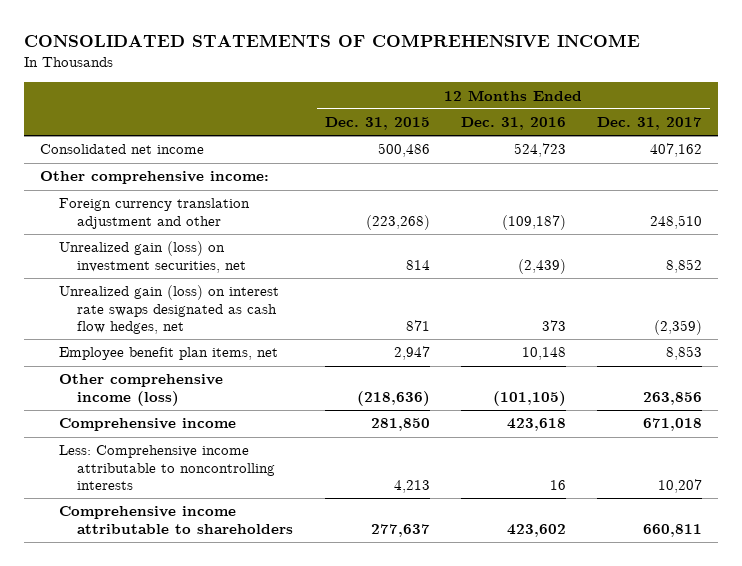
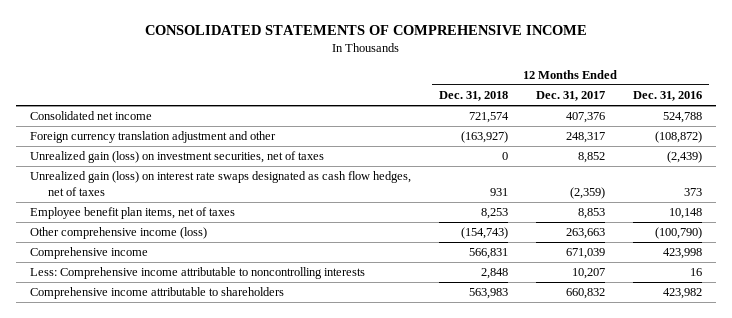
- | 12 Months Ended Dec. 31, 2015 | 12 Months Ended Dec. 31, 2016 | 12 Months Ended Dec. 31, 2017
+ | 12 Months Ended Dec. 31, 2018 | 12 Months Ended Dec. 31, 2017 | 12 Months Ended Dec. 31, 2016
- Consolidated net income | 500,486 | 524,723 | 407,162
- Other comprehensive income:
- Foreign currency translation adjustment and other | (223,268) | (109,187) | 248,510
- Unrealized gain (loss) on investment securities, net | 814 | (2,439) | 8,852
- Unrealized gain (loss) on interest rate swaps designated as cash flow hedges, net | 871 | 373 | (2,359)
- Employee benefit plan items, net | 2,947 | 10,148 | 8,853
- Other comprehensive income (loss) | (218,636) | (101,105) | 263,856
- Comprehensive income | 281,850 | 423,618 | 671,018
+ Consolidated net income | 721,574 | 407,376 | 524,788
+ Foreign currency translation adjustment and other | (163,927) | 248,317 | (108,872)
+ Unrealized gain (loss) on investment securities, net of taxes | 0 | 8,852 | (2,439)
+ Unrealized gain (loss) on interest rate swaps designated as cash flow hedges, net of taxes | 931 | (2,359) | 373
+ Employee benefit plan items, net of taxes | 8,253 | 8,853 | 10,148
+ Other comprehensive income (loss) | (154,743) | 263,663 | (100,790)
+ Comprehensive income | 566,831 | 671,039 | 423,998
- Comprehensive income attributable to shareholders | 277,637 | 423,602 | 660,811
+ Comprehensive income attributable to shareholders | 563,983 | 660,832 | 423,982

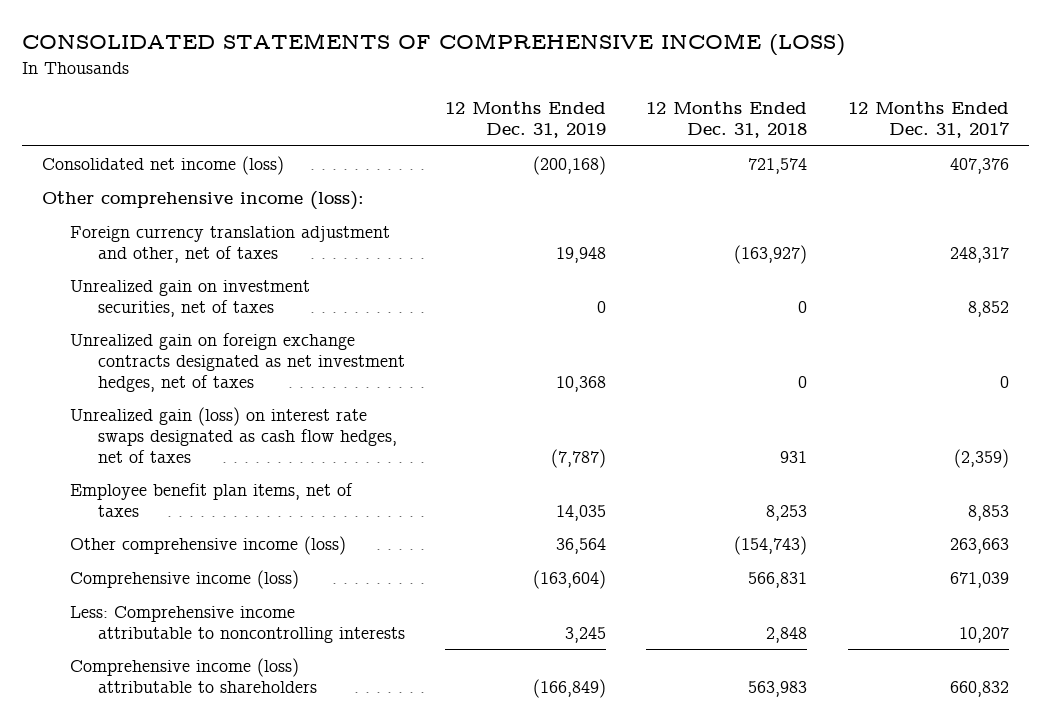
- CONSOLIDATED STATEMENTS OF COMPREHENSIVE INCOME
+ CONSOLIDATED STATEMENTS OF COMPREHENSIVE INCOME (LOSS)
- | 12 Months Ended Dec. 31, 2018 | 12 Months Ended Dec. 31, 2017 | 12 Months Ended Dec. 31, 2016
+ | 12 Months Ended Dec. 31, 2019 | 12 Months Ended Dec. 31, 2018 | 12 Months Ended Dec. 31, 2017
- Consolidated net income | 721,574 | 407,376 | 524,788
- Foreign currency translation adjustment and other | (163,927) | 248,317 | (108,872)
- Unrealized gain (loss) on investment securities, net of taxes | 0 | 8,852 | (2,439)
+ Consolidated net income (loss) | (200,168) | 721,574 | 407,376
+ Other comprehensive income (loss):
+ Foreign currency translation adjustment and other, net of taxes | 19,948 | (163,927) | 248,317
+ Unrealized gain on investment securities, net of taxes | 0 | 0 | 8,852
+ Unrealized gain on foreign exchange contracts designated as net investment hedges, net of taxes | 10,368 | 0 | 0
- Comprehensive income | 566,831 | 671,039 | 423,998
+ Comprehensive income (loss) | (163,604) | 566,831 | 671,039
- Comprehensive income attributable to shareholders | 563,983 | 660,832 | 423,982
+ Comprehensive income (loss) attributable to shareholders | (166,849) | 563,983 | 660,832

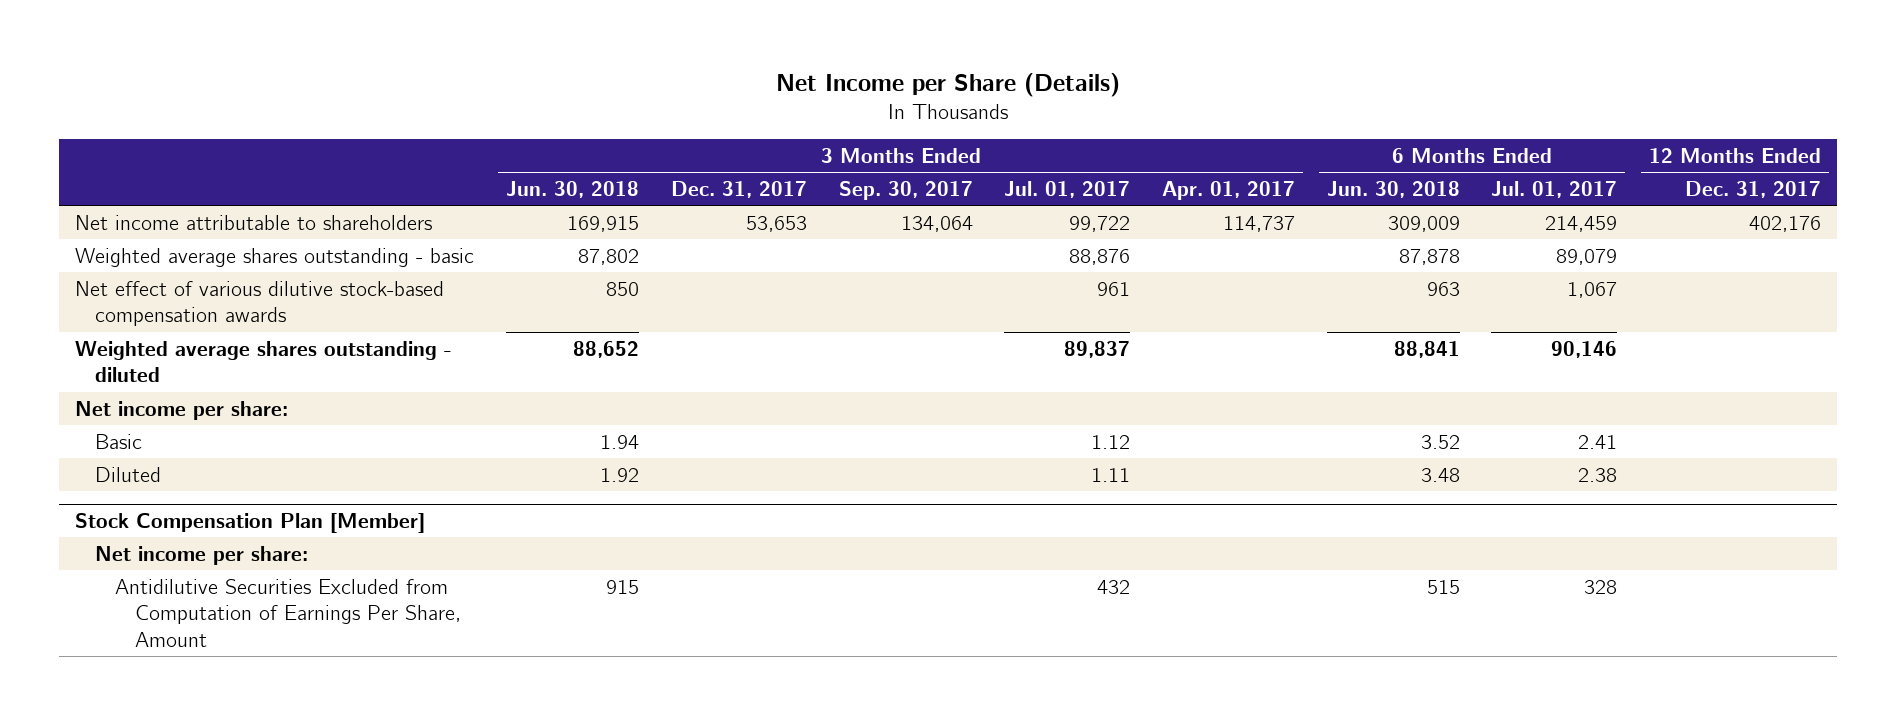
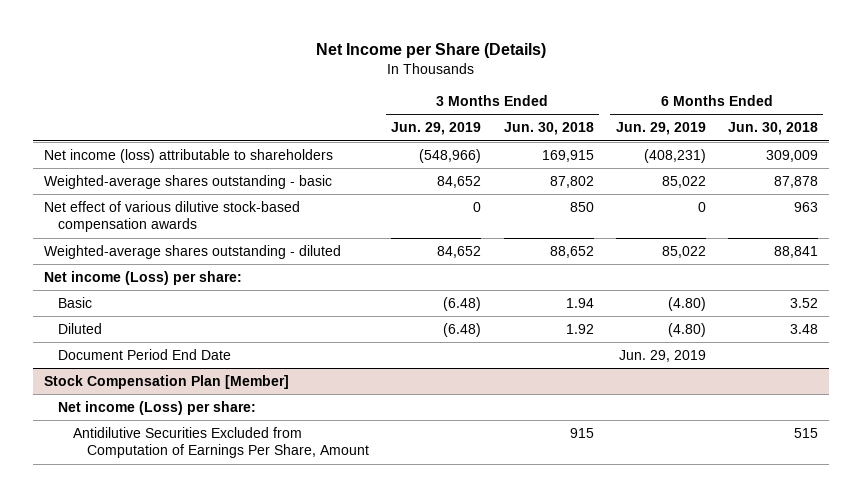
- | 3 Months Ended Jun. 30, 2018 | 3 Months Ended Dec. 31, 2017 | 3 Months Ended Sep. 30, 2017 | 3 Months Ended Jul. 01, 2017 | 3 Months Ended Apr. 01, 2017 | 6 Months Ended Jun. 30, 2018 | 6 Months Ended Jul. 01, 2017 | 12 Months Ended Dec. 31, 2017
+ | 3 Months Ended Jun. 29, 2019 | 3 Months Ended Jun. 30, 2018 | 6 Months Ended Jun. 29, 2019 | 6 Months Ended Jun. 30, 2018
- Net income attributable to shareholders | 169,915 | 53,653 | 134,064 | 99,722 | 114,737 | 309,009 | 214,459 | 402,176
- Weighted average shares outstanding - basic | 87,802 | | | 88,876 | | 87,878 | 89,079 |
+ Net income (loss) attributable to shareholders | (548,966) | 169,915 | (408,231) | 309,009
+ Weighted-average shares outstanding - basic | 84,652 | 87,802 | 85,022 | 87,878
- Weighted average shares outstanding - diluted | 88,652 | | | 89,837 | | 88,841 | 90,146 |
- Net income per share:
+ Weighted-average shares outstanding - diluted | 84,652 | 88,652 | 85,022 | 88,841
+ Net income (Loss) per share:
+ Document Period End Date | | | Jun. 29, 2019 |
@ Stock Compensation Plan [Member]
- Net income per share:
+ Net income (Loss) per share:

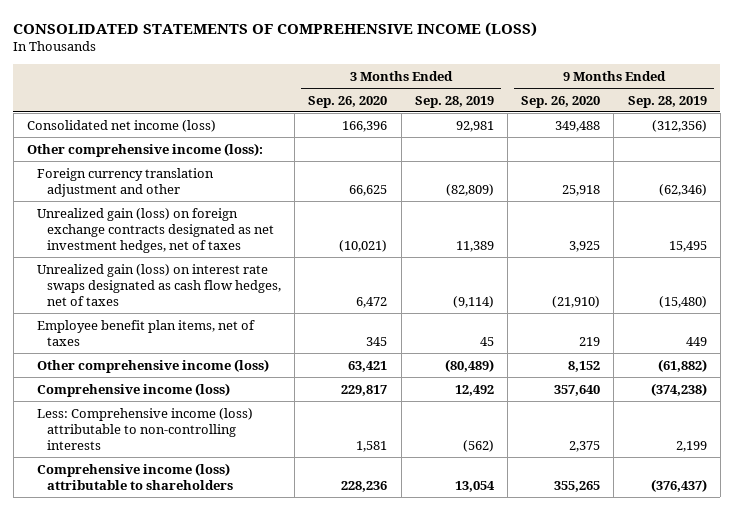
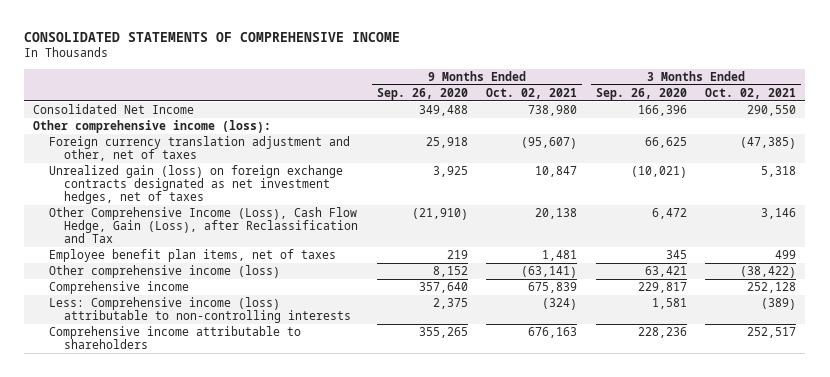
- CONSOLIDATED STATEMENTS OF COMPREHENSIVE INCOME (LOSS)
+ CONSOLIDATED STATEMENTS OF COMPREHENSIVE INCOME
- | 3 Months Ended Sep. 26, 2020 | 3 Months Ended Sep. 28, 2019 | 9 Months Ended Sep. 26, 2020 | 9 Months Ended Sep. 28, 2019
+ | 9 Months Ended Sep. 26, 2020 | 9 Months Ended Oct. 02, 2021 | 3 Months Ended Sep. 26, 2020 | 3 Months Ended Oct. 02, 2021
- Consolidated net income (loss) | 166,396 | 92,981 | 349,488 | (312,356)
+ Consolidated Net Income | 349,488 | 738,980 | 166,396 | 290,550
- Foreign currency translation adjustment and other | 66,625 | (82,809) | 25,918 | (62,346)
+ Foreign currency translation adjustment and other, net of taxes | 25,918 | (95,607) | 66,625 | (47,385)
- Unrealized gain (loss) on interest rate swaps designated as cash flow hedges, net of taxes | 6,472 | (9,114) | (21,910) | (15,480)
+ Other Comprehensive Income (Loss), Cash Flow Hedge, Gain (Loss), after Reclassification and Tax | (21,910) | 20,138 | 6,472 | 3,146
- Comprehensive income (loss) | 229,817 | 12,492 | 357,640 | (374,238)
+ Comprehensive income | 357,640 | 675,839 | 229,817 | 252,128
- Comprehensive income (loss) attributable to shareholders | 228,236 | 13,054 | 355,265 | (376,437)
+ Comprehensive income attributable to shareholders | 355,265 | 676,163 | 228,236 | 252,517

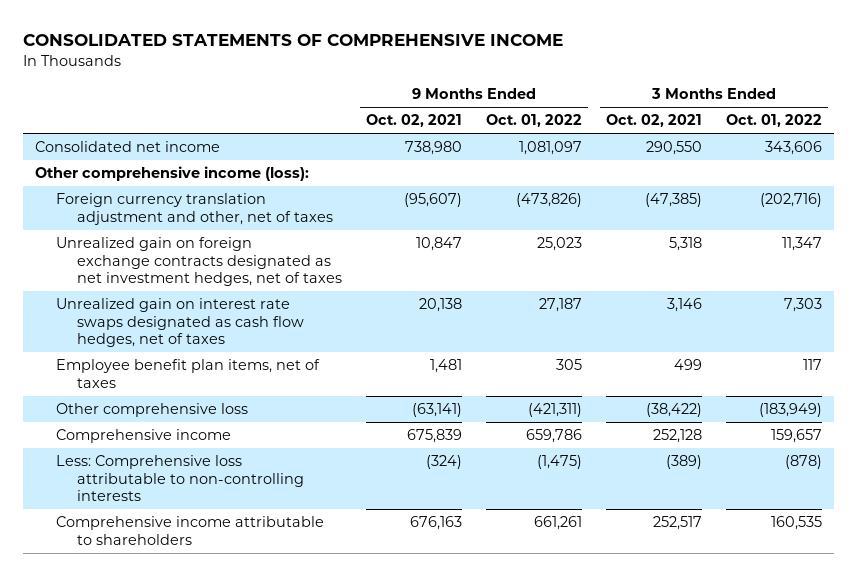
- | 9 Months Ended Sep. 26, 2020 | 9 Months Ended Oct. 02, 2021 | 3 Months Ended Sep. 26, 2020 | 3 Months Ended Oct. 02, 2021
+ | 9 Months Ended Oct. 02, 2021 | 9 Months Ended Oct. 01, 2022 | 3 Months Ended Oct. 02, 2021 | 3 Months Ended Oct. 01, 2022
- Consolidated Net Income | 349,488 | 738,980 | 166,396 | 290,550
+ Consolidated net income | 738,980 | 1,081,097 | 290,550 | 343,606
- Unrealized gain (loss) on foreign exchange contracts designated as net investment hedges, net of taxes | 3,925 | 10,847 | (10,021) | 5,318
- Other Comprehensive Income (Loss), Cash Flow Hedge, Gain (Loss), after Reclassification and Tax | (21,910) | 20,138 | 6,472 | 3,146
+ Unrealized gain on foreign exchange contracts designated as net investment hedges, net of taxes | 10,847 | 25,023 | 5,318 | 11,347
+ Unrealized gain on interest rate swaps designated as cash flow hedges, net of taxes | 20,138 | 27,187 | 3,146 | 7,303
- Other comprehensive income (loss) | 8,152 | (63,141) | 63,421 | (38,422)
+ Other comprehensive loss | (63,141) | (421,311) | (38,422) | (183,949)
- Less: Comprehensive income (loss) attributable to non-controlling interests | 2,375 | (324) | 1,581 | (389)
+ Less: Comprehensive loss attributable to non-controlling interests | (324) | (1,475) | (389) | (878)

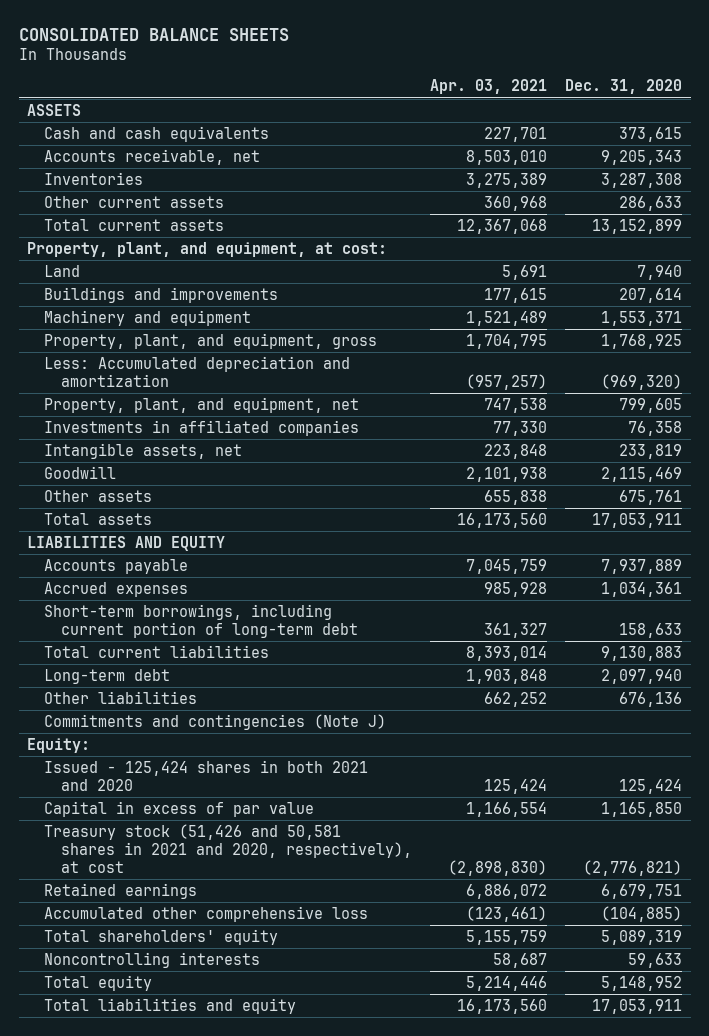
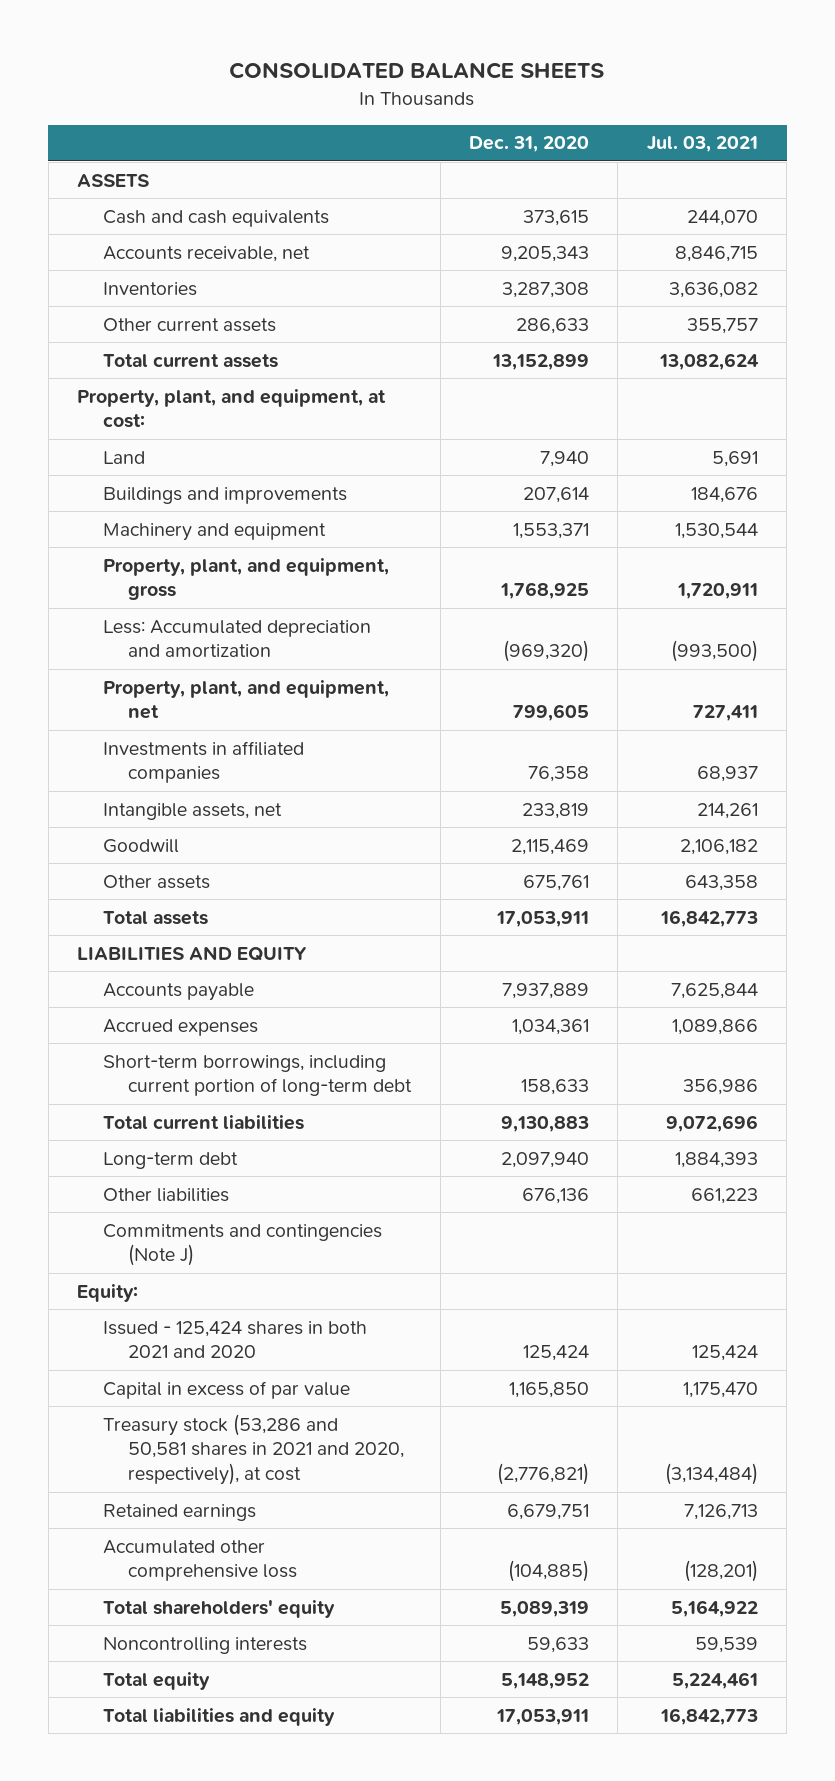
- | Apr. 03, 2021 | Dec. 31, 2020
+ | Dec. 31, 2020 | Jul. 03, 2021
- Treasury stock (51,426 and 50,581 shares in 2021 and 2020, respectively), at cost | (2,898,830) | (2,776,821)
+ Treasury stock (53,286 and 50,581 shares in 2021 and 2020, respectively), at cost | (2,776,821) | (3,134,484)

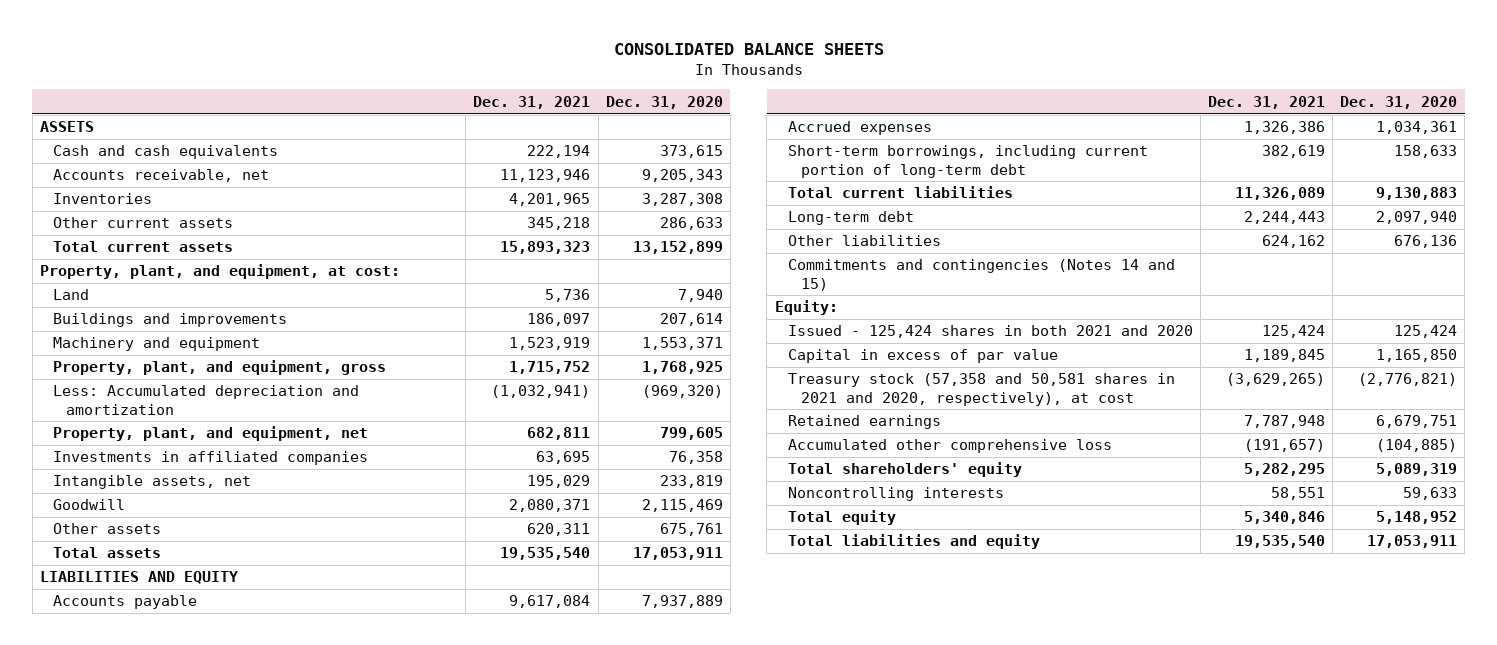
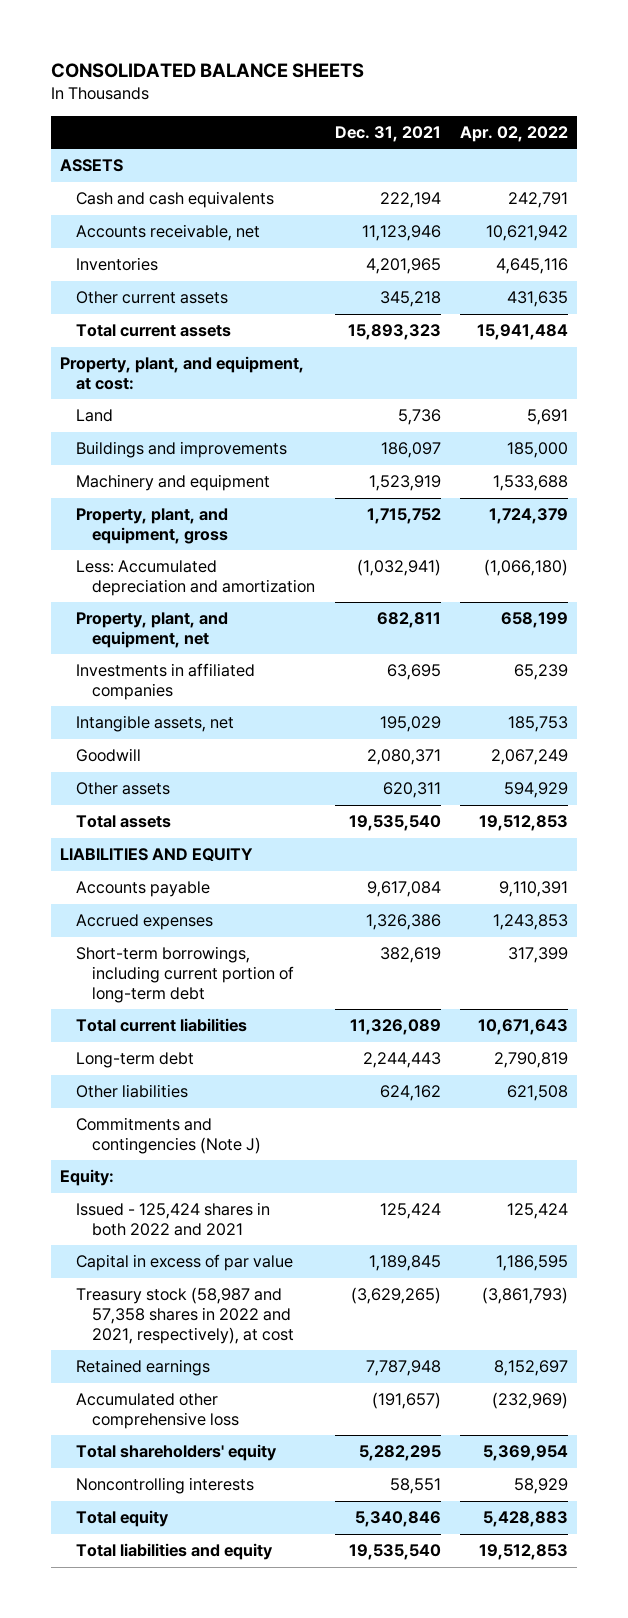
- | Dec. 31, 2021 | Dec. 31, 2020
+ | Dec. 31, 2021 | Apr. 02, 2022
- Commitments and contingencies (Notes 14 and 15)
+ Commitments and contingencies (Note J)
- Issued - 125,424 shares in both 2021 and 2020 | 125,424 | 125,424
+ Issued - 125,424 shares in both 2022 and 2021 | 125,424 | 125,424
- Treasury stock (57,358 and 50,581 shares in 2021 and 2020, respectively), at cost | (3,629,265) | (2,776,821)
+ Treasury stock (58,987 and 57,358 shares in 2022 and 2021, respectively), at cost | (3,629,265) | (3,861,793)

